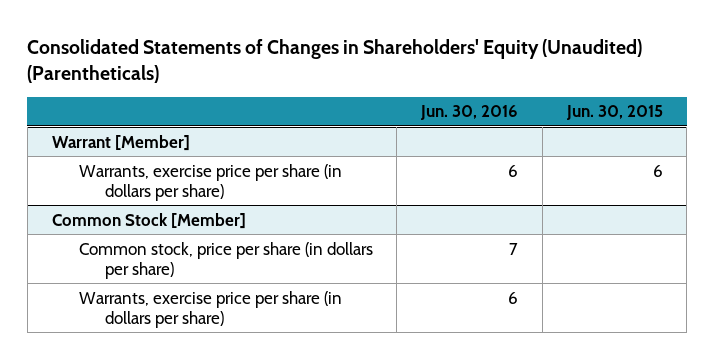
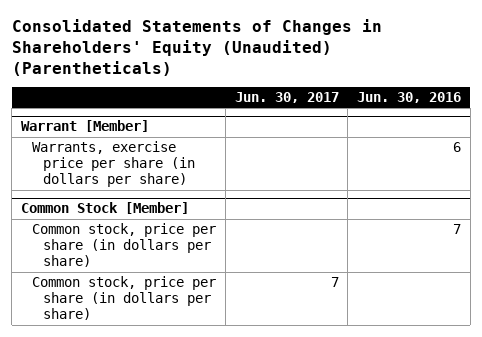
- | Jun. 30, 2016 | Jun. 30, 2015
+ | Jun. 30, 2017 | Jun. 30, 2016
@ Common Stock [Member]
- Warrants, exercise price per share (in dollars per share) | 6 |
+ Common stock, price per share (in dollars per share) | 7 |

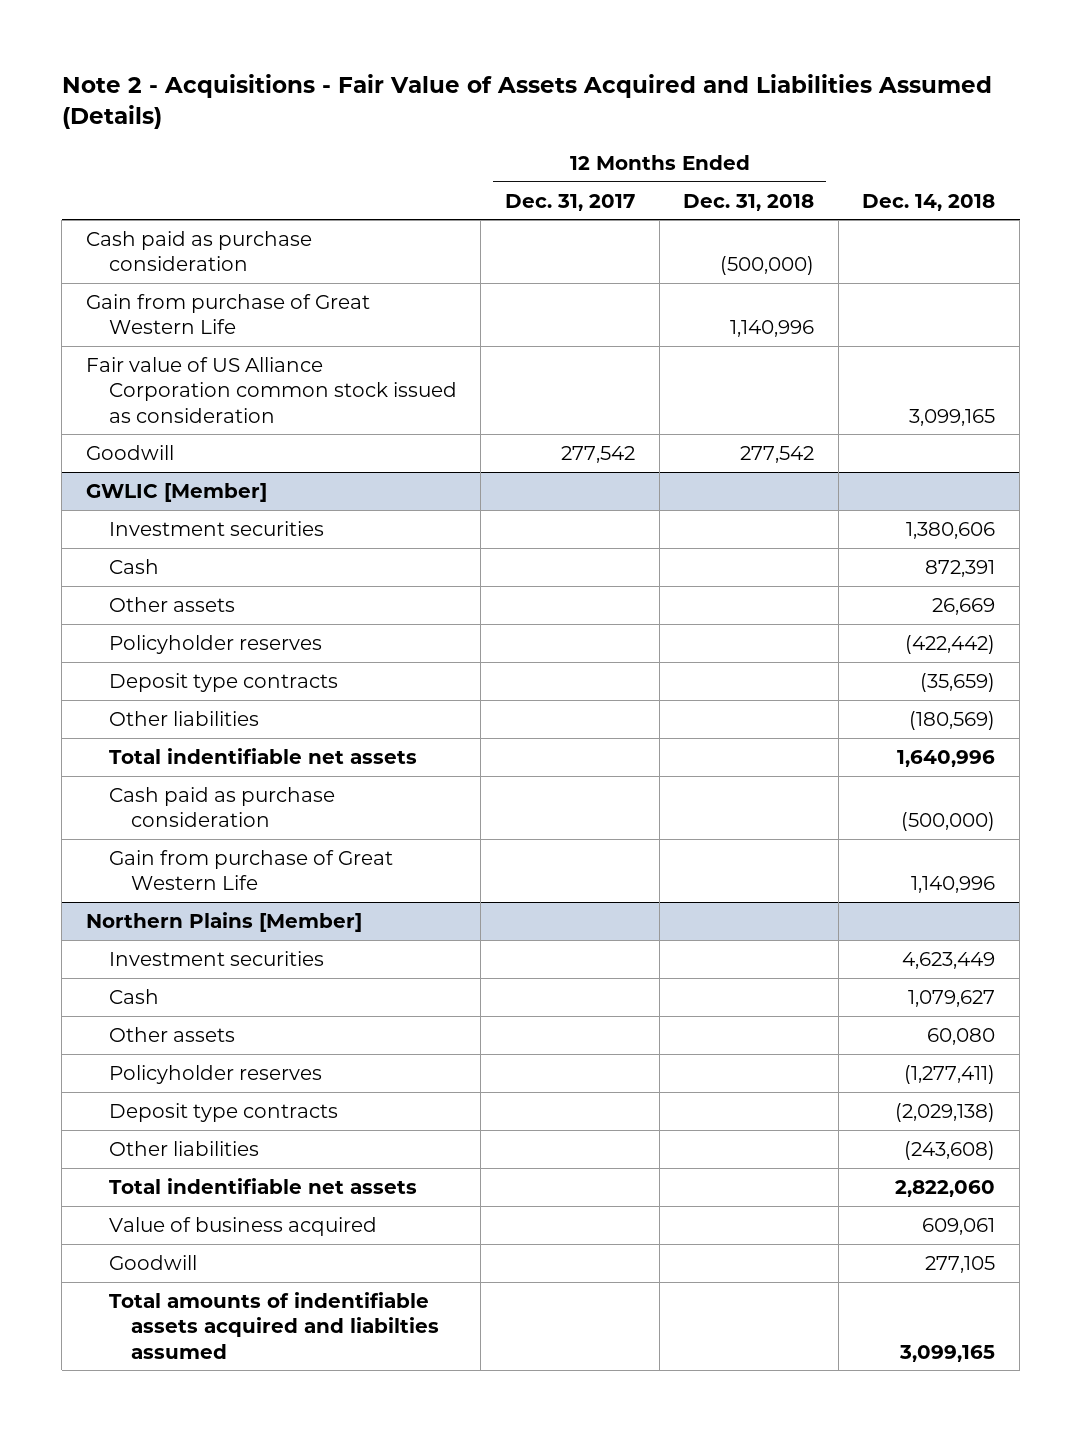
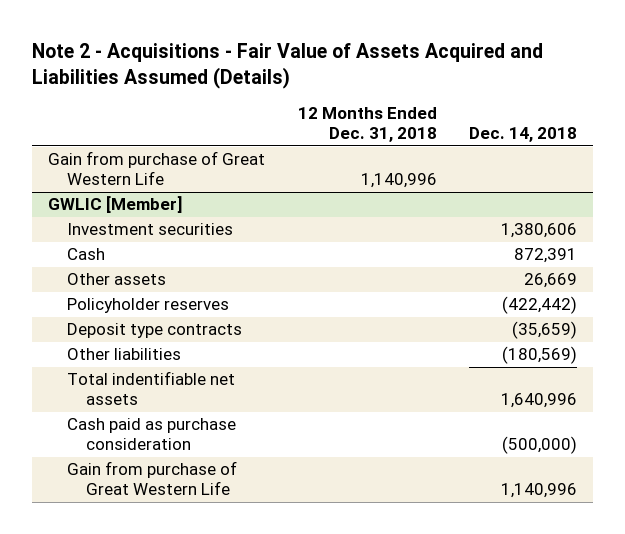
- | 12 Months Ended Dec. 31, 2017 | 12 Months Ended Dec. 31, 2018 | Dec. 14, 2018
+ | 12 Months Ended Dec. 31, 2018 | Dec. 14, 2018
- Cash paid as purchase consideration | | (500,000) |
- Fair value of US Alliance Corporation common stock issued as consideration | | | 3,099,165
- Goodwill | 277,542 | 277,542 |
- Northern Plains [Member]
- Investment securities | | | 4,623,449
- Cash | | | 1,079,627
- Other assets | | | 60,080
- Policyholder reserves | | | (1,277,411)
- Deposit type contracts | | | (2,029,138)
- Other liabilities | | | (243,608)
- Total indentifiable net assets | | | 2,822,060
- Value of business acquired | | | 609,061
- Goodwill | | | 277,105
- Total amounts of indentifiable assets acquired and liabilties assumed | | | 3,099,165

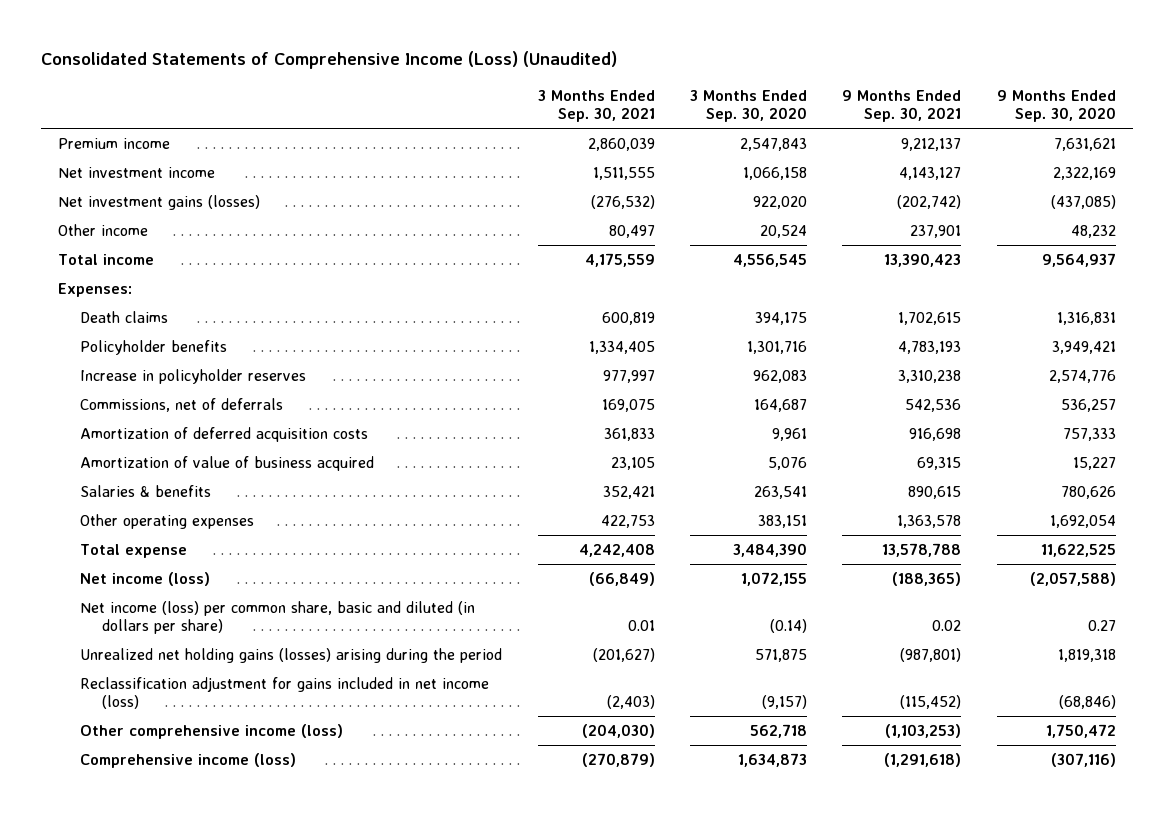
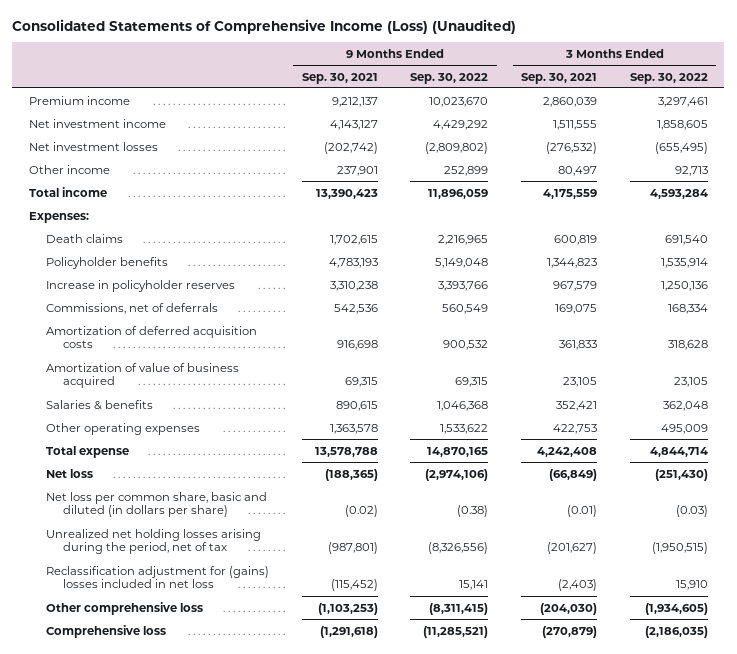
- | 3 Months Ended Sep. 30, 2021 | 3 Months Ended Sep. 30, 2020 | 9 Months Ended Sep. 30, 2021 | 9 Months Ended Sep. 30, 2020
+ | 9 Months Ended Sep. 30, 2021 | 9 Months Ended Sep. 30, 2022 | 3 Months Ended Sep. 30, 2021 | 3 Months Ended Sep. 30, 2022
- Net investment gains (losses) | (276,532) | 922,020 | (202,742) | (437,085)
+ Net investment losses | (202,742) | (2,809,802) | (276,532) | (655,495)
- Policyholder benefits | 1,334,405 | 1,301,716 | 4,783,193 | 3,949,421
- Increase in policyholder reserves | 977,997 | 962,083 | 3,310,238 | 2,574,776
+ Policyholder benefits | 4,783,193 | 5,149,048 | 1,344,823 | 1,535,914
+ Increase in policyholder reserves | 3,310,238 | 3,393,766 | 967,579 | 1,250,136
- Net income (loss) | (66,849) | 1,072,155 | (188,365) | (2,057,588)
- Net income (loss) per common share, basic and diluted (in dollars per share) | 0.01 | (0.14) | 0.02 | 0.27
- Unrealized net holding gains (losses) arising during the period | (201,627) | 571,875 | (987,801) | 1,819,318
- Reclassification adjustment for gains included in net income (loss) | (2,403) | (9,157) | (115,452) | (68,846)
- Other comprehensive income (loss) | (204,030) | 562,718 | (1,103,253) | 1,750,472
- Comprehensive income (loss) | (270,879) | 1,634,873 | (1,291,618) | (307,116)
+ Net loss | (188,365) | (2,974,106) | (66,849) | (251,430)
+ Net loss per common share, basic and diluted (in dollars per share) | (0.02) | (0.38) | (0.01) | (0.03)
+ Unrealized net holding losses arising during the period, net of tax | (987,801) | (8,326,556) | (201,627) | (1,950,515)
+ Reclassification adjustment for (gains) losses included in net loss | (115,452) | 15,141 | (2,403) | 15,910
+ Other comprehensive loss | (1,103,253) | (8,311,415) | (204,030) | (1,934,605)
+ Comprehensive loss | (1,291,618) | (11,285,521) | (270,879) | (2,186,035)

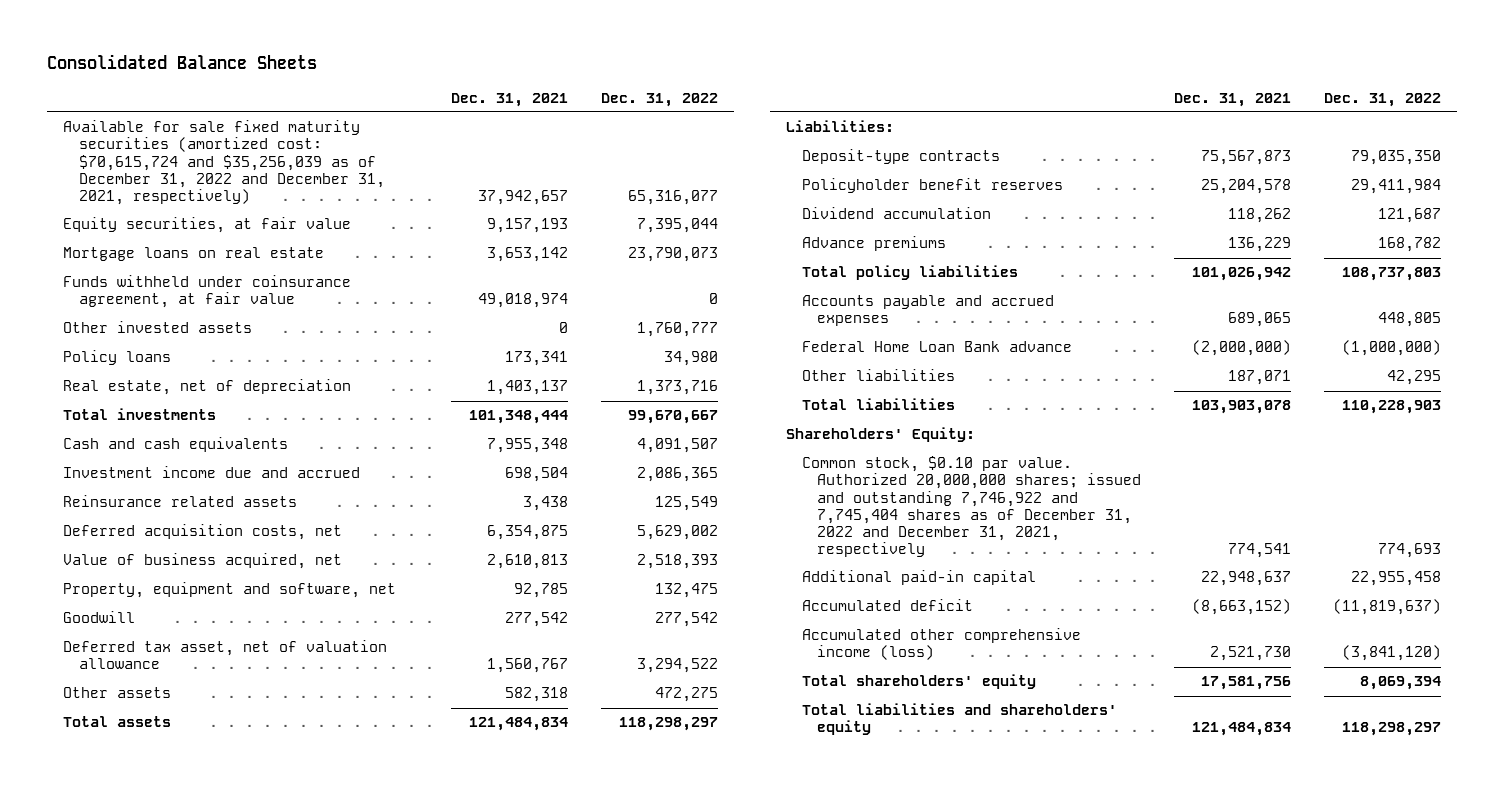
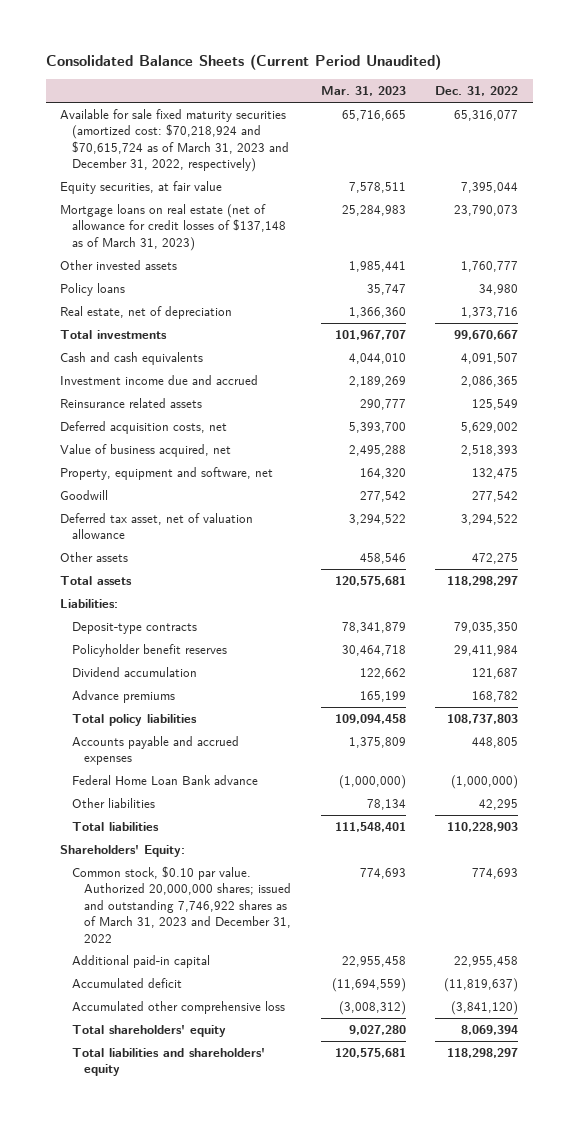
- Consolidated Balance Sheets
+ Consolidated Balance Sheets (Current Period Unaudited)
- | Dec. 31, 2021 | Dec. 31, 2022
+ | Mar. 31, 2023 | Dec. 31, 2022
- Available for sale fixed maturity securities (amortized cost: $70,615,724 and $35,256,039 as of December 31, 2022 and December 31, 2021, respectively) | 37,942,657 | 65,316,077
+ Available for sale fixed maturity securities (amortized cost: $70,218,924 and $70,615,724 as of March 31, 2023 and December 31, 2022, respectively) | 65,716,665 | 65,316,077
- Mortgage loans on real estate | 3,653,142 | 23,790,073
- Funds withheld under coinsurance agreement, at fair value | 49,018,974 | 0
+ Mortgage loans on real estate (net of allowance for credit losses of $137,148 as of March 31, 2023) | 25,284,983 | 23,790,073
- Common stock, $0.10 par value. Authorized 20,000,000 shares; issued and outstanding 7,746,922 and 7,745,404 shares as of December 31, 2022 and December 31, 2021, respectively | 774,541 | 774,693
+ Common stock, $0.10 par value. Authorized 20,000,000 shares; issued and outstanding 7,746,922 shares as of March 31, 2023 and December 31, 2022 | 774,693 | 774,693
- Accumulated other comprehensive income (loss) | 2,521,730 | (3,841,120)
+ Accumulated other comprehensive loss | (3,008,312) | (3,841,120)

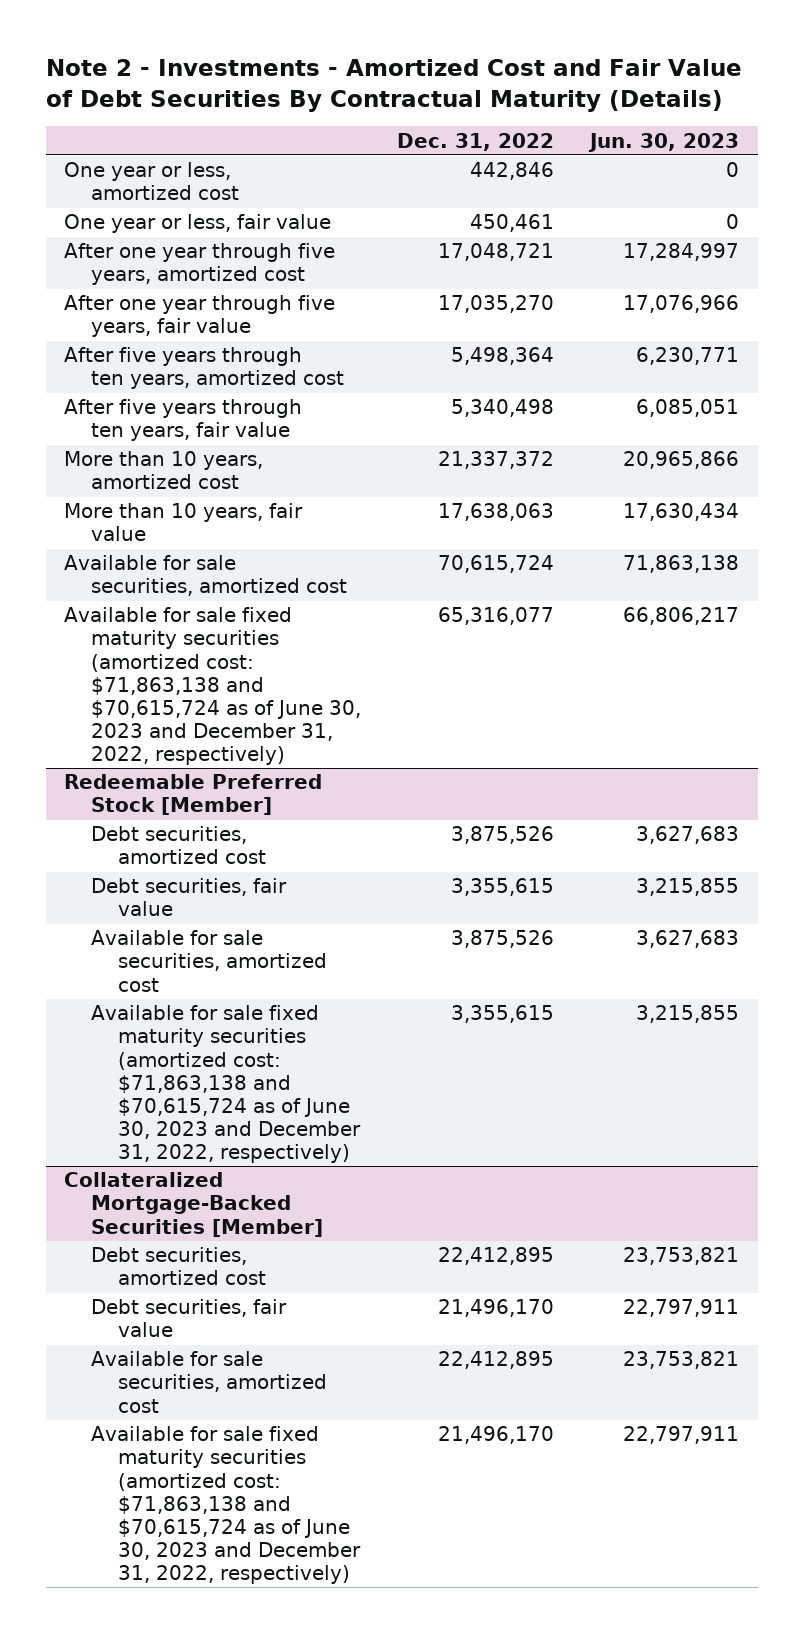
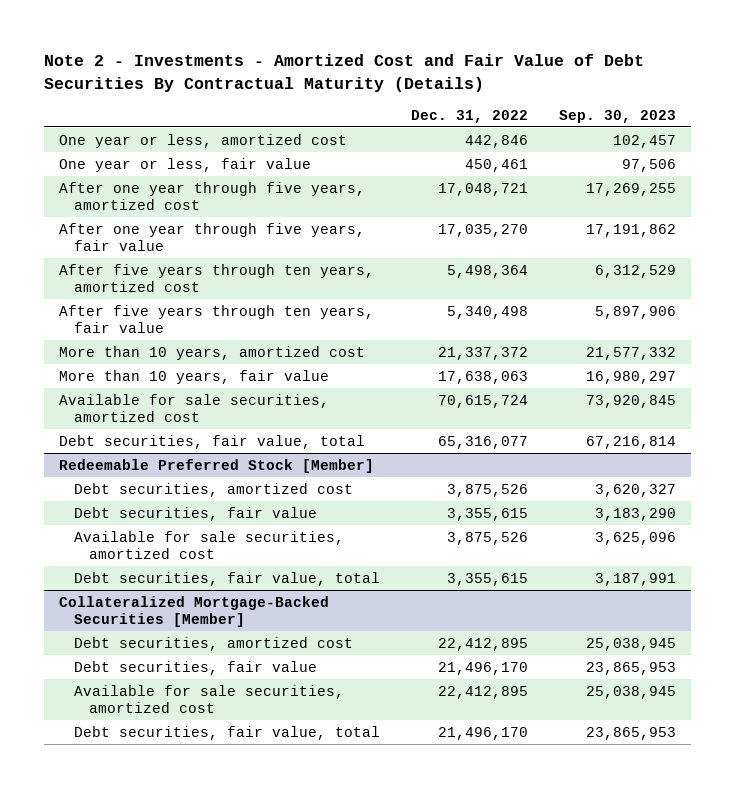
- | Dec. 31, 2022 | Jun. 30, 2023
+ | Dec. 31, 2022 | Sep. 30, 2023
- Available for sale fixed maturity securities (amortized cost: $71,863,138 and $70,615,724 as of June 30, 2023 and December 31, 2022, respectively) | 65,316,077 | 66,806,217
+ Debt securities, fair value, total | 65,316,077 | 67,216,814
@ Redeemable Preferred Stock [Member]
- Available for sale fixed maturity securities (amortized cost: $71,863,138 and $70,615,724 as of June 30, 2023 and December 31, 2022, respectively) | 3,355,615 | 3,215,855
+ Debt securities, fair value, total | 3,355,615 | 3,187,991
@ Collateralized Mortgage-Backed Securities [Member]
- Available for sale fixed maturity securities (amortized cost: $71,863,138 and $70,615,724 as of June 30, 2023 and December 31, 2022, respectively) | 21,496,170 | 22,797,911
+ Debt securities, fair value, total | 21,496,170 | 23,865,953

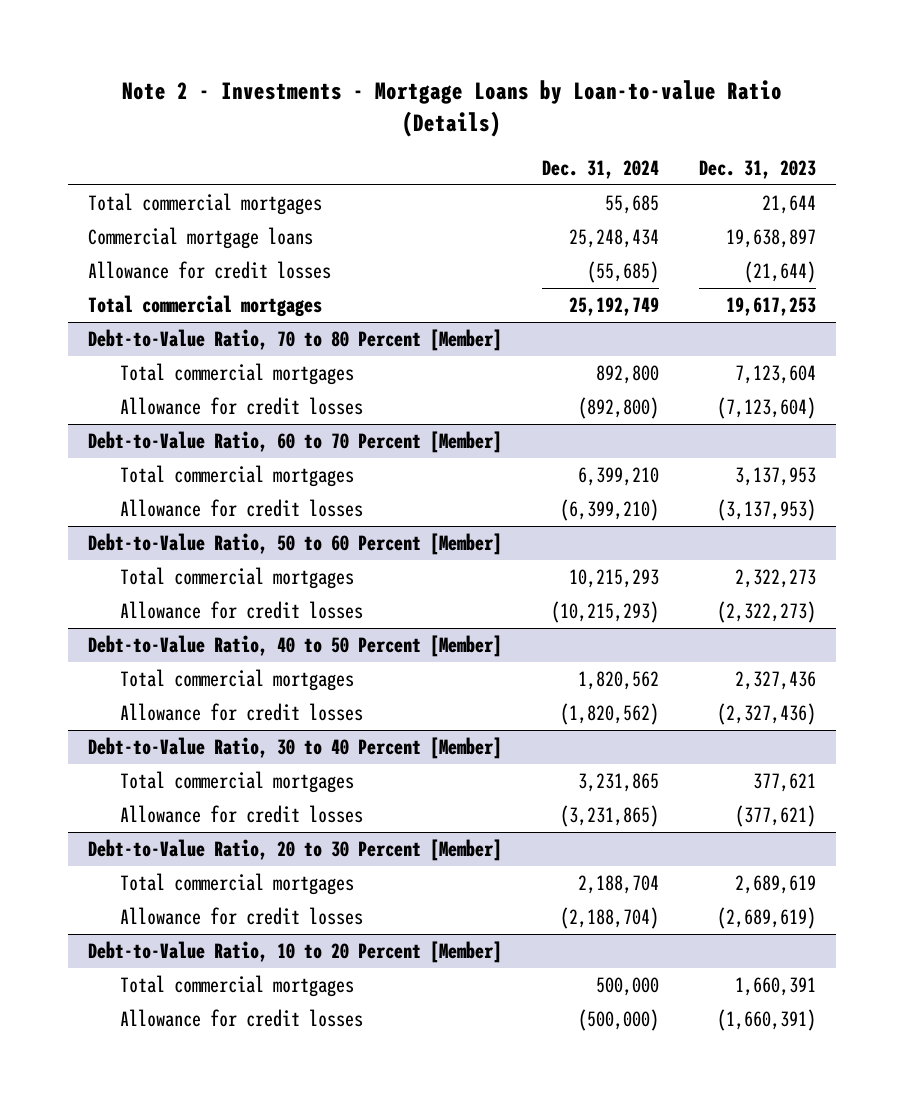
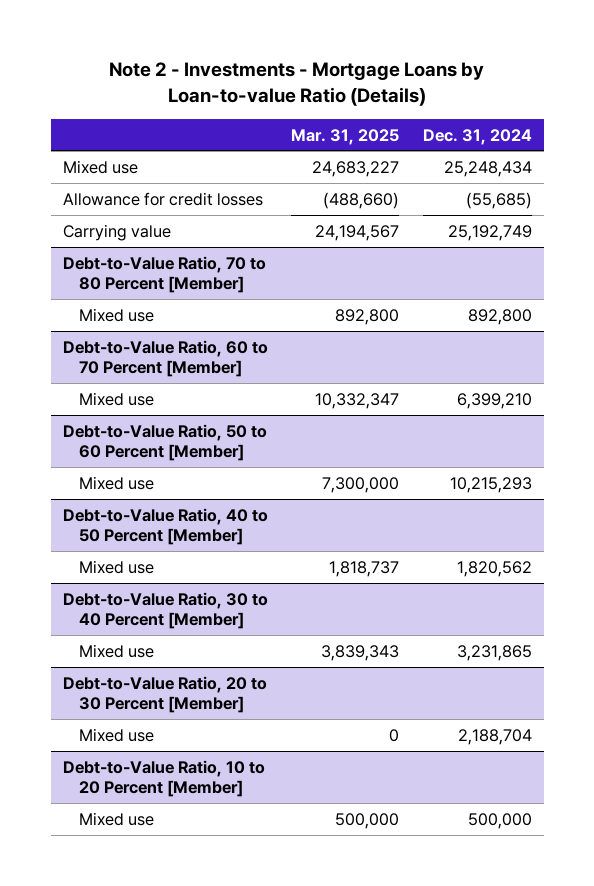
- | Dec. 31, 2024 | Dec. 31, 2023
+ | Mar. 31, 2025 | Dec. 31, 2024
- Total commercial mortgages | 55,685 | 21,644
- Commercial mortgage loans | 25,248,434 | 19,638,897
+ Mixed use | 24,683,227 | 25,248,434
- Total commercial mortgages | 25,192,749 | 19,617,253
+ Carrying value | 24,194,567 | 25,192,749
@ Debt-to-Value Ratio, 70 to 80 Percent [Member]
- Total commercial mortgages | 892,800 | 7,123,604
- Allowance for credit losses | (892,800) | (7,123,604)
+ Mixed use | 892,800 | 892,800
@ Debt-to-Value Ratio, 60 to 70 Percent [Member]
- Total commercial mortgages | 6,399,210 | 3,137,953
- Allowance for credit losses | (6,399,210) | (3,137,953)
+ Mixed use | 10,332,347 | 6,399,210
@ Debt-to-Value Ratio, 50 to 60 Percent [Member]
- Total commercial mortgages | 10,215,293 | 2,322,273
- Allowance for credit losses | (10,215,293) | (2,322,273)
+ Mixed use | 7,300,000 | 10,215,293
@ Debt-to-Value Ratio, 40 to 50 Percent [Member]
- Total commercial mortgages | 1,820,562 | 2,327,436
- Allowance for credit losses | (1,820,562) | (2,327,436)
+ Mixed use | 1,818,737 | 1,820,562
@ Debt-to-Value Ratio, 30 to 40 Percent [Member]
- Total commercial mortgages | 3,231,865 | 377,621
- Allowance for credit losses | (3,231,865) | (377,621)
+ Mixed use | 3,839,343 | 3,231,865
@ Debt-to-Value Ratio, 20 to 30 Percent [Member]
- Total commercial mortgages | 2,188,704 | 2,689,619
- Allowance for credit losses | (2,188,704) | (2,689,619)
+ Mixed use | 0 | 2,188,704
@ Debt-to-Value Ratio, 10 to 20 Percent [Member]
- Total commercial mortgages | 500,000 | 1,660,391
- Allowance for credit losses | (500,000) | (1,660,391)
+ Mixed use | 500,000 | 500,000

